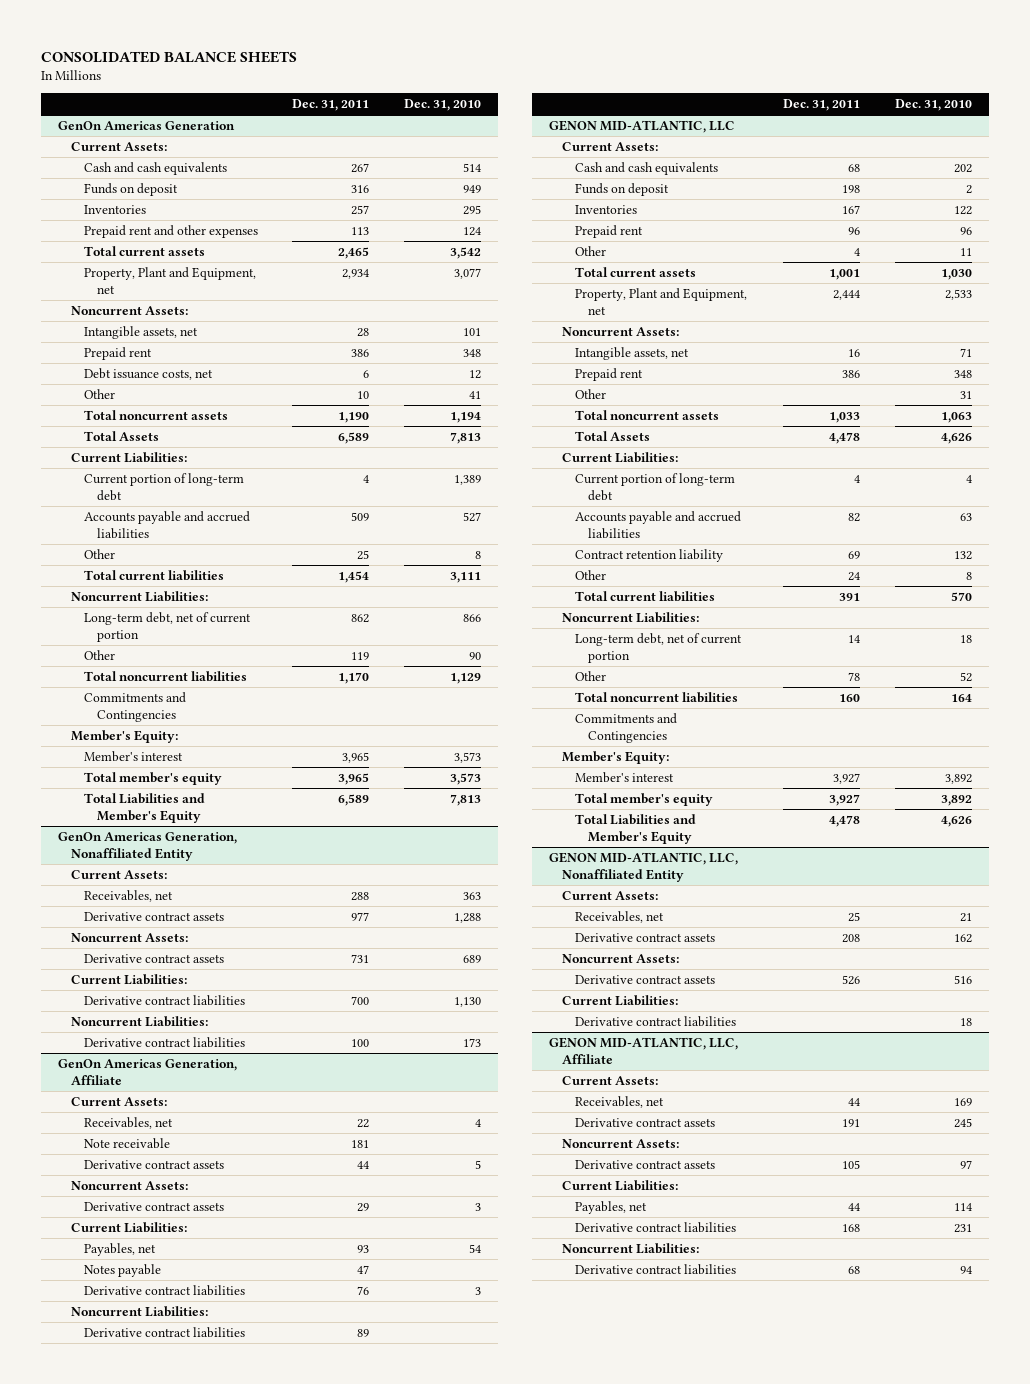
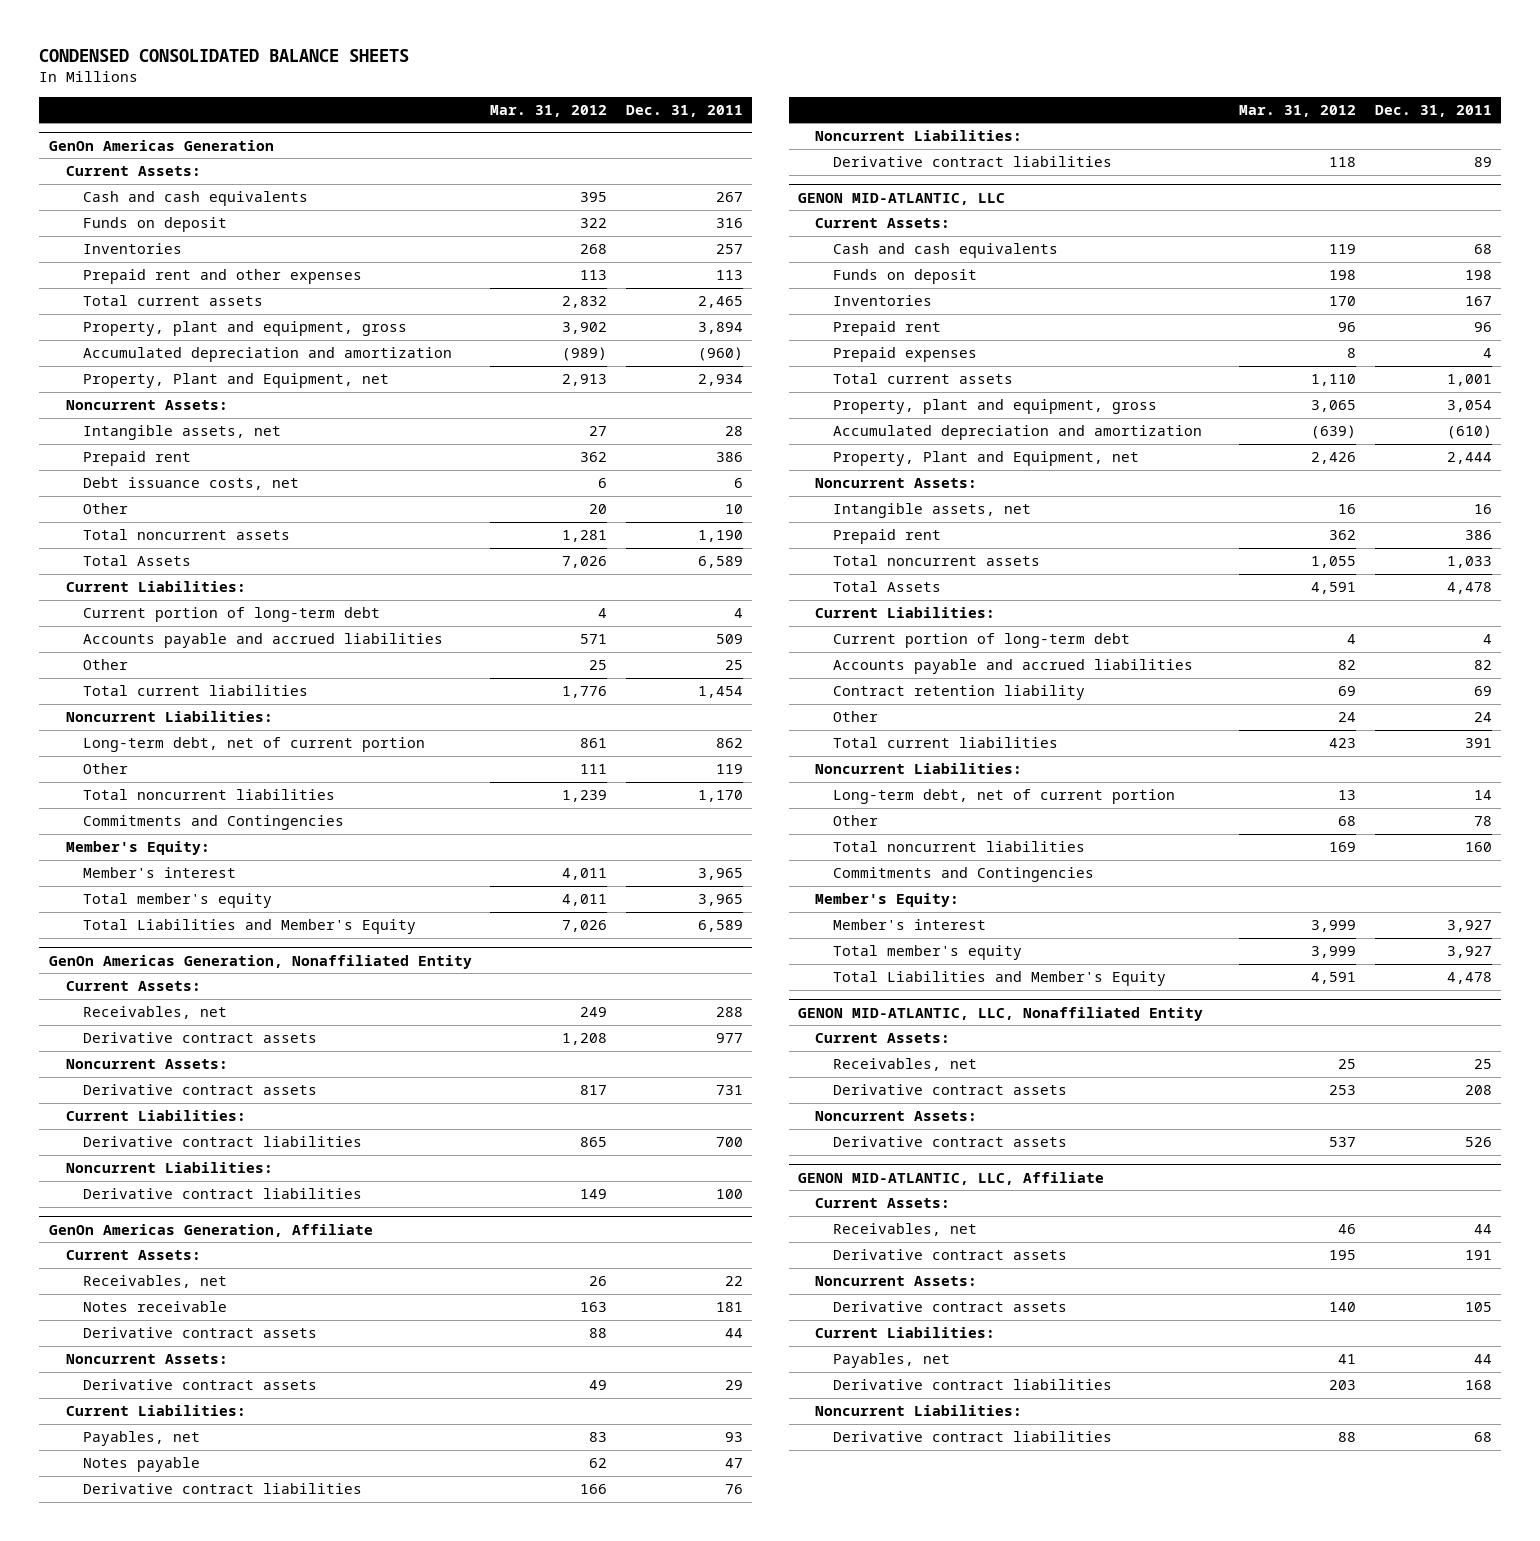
- CONSOLIDATED BALANCE SHEETS
+ CONDENSED CONSOLIDATED BALANCE SHEETS
- | Dec. 31, 2011 | Dec. 31, 2010
+ | Mar. 31, 2012 | Dec. 31, 2011
@ GenOn Americas Generation
+ Property, plant and equipment, gross | 3,902 | 3,894
+ Accumulated depreciation and amortization | (989) | (960)
@ GenOn Americas Generation, Affiliate
- Note receivable | 181 |
+ Notes receivable | 163 | 181
@ GENON MID-ATLANTIC, LLC
- Other | 4 | 11
+ Prepaid expenses | 8 | 4
+ Property, plant and equipment, gross | 3,065 | 3,054
+ Accumulated depreciation and amortization | (639) | (610)
- Other | | 31
@ GENON MID-ATLANTIC, LLC, Nonaffiliated Entity
- Current Liabilities:
- Derivative contract liabilities | | 18

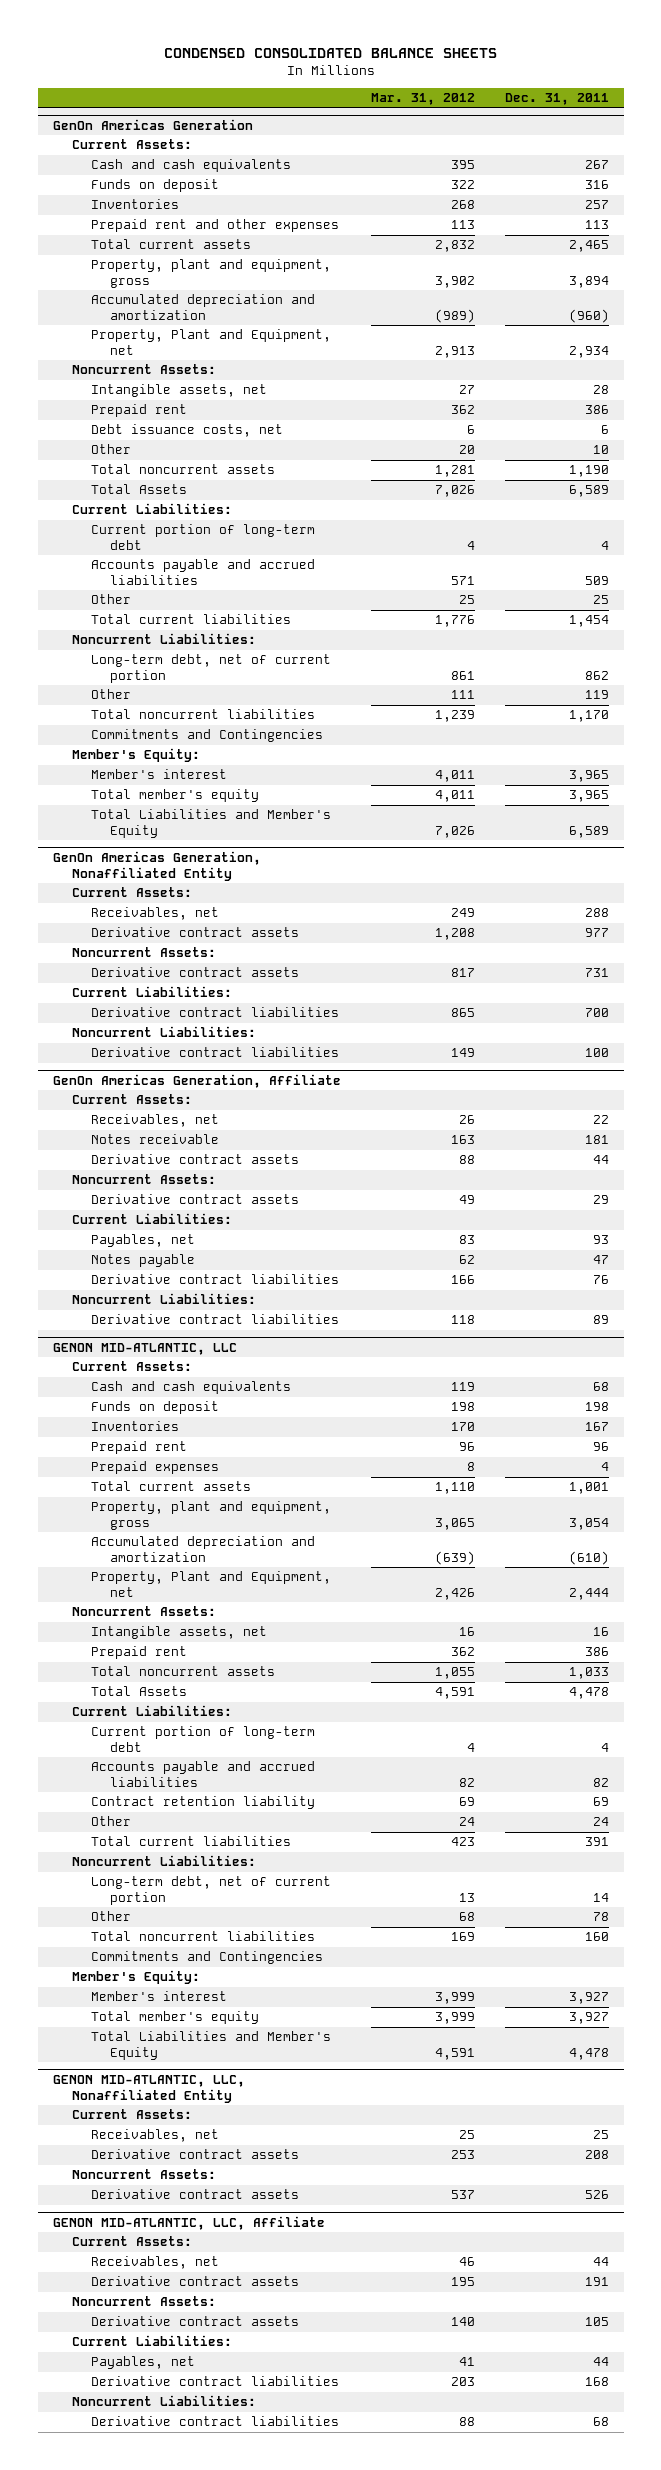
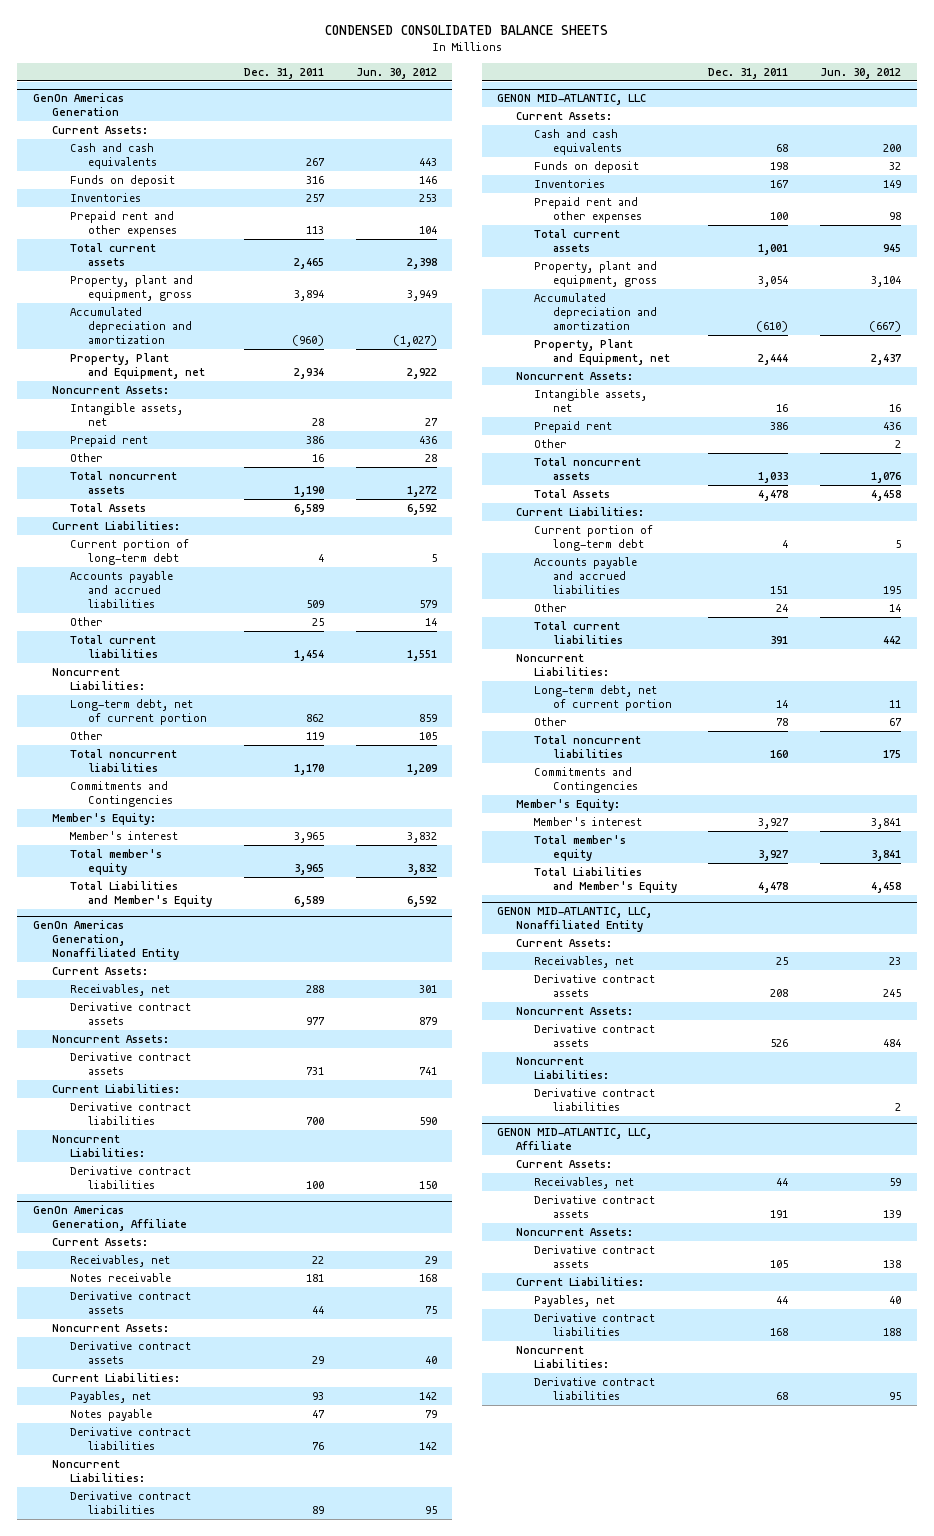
- | Mar. 31, 2012 | Dec. 31, 2011
+ | Dec. 31, 2011 | Jun. 30, 2012
@ GenOn Americas Generation
- Debt issuance costs, net | 6 | 6
- Other | 20 | 10
+ Other | 16 | 28
@ GENON MID-ATLANTIC, LLC
- Prepaid rent | 96 | 96
- Prepaid expenses | 8 | 4
+ Prepaid rent and other expenses | 100 | 98
+ Other | | 2
- Accounts payable and accrued liabilities | 82 | 82
- Contract retention liability | 69 | 69
+ Accounts payable and accrued liabilities | 151 | 195
@ GENON MID-ATLANTIC, LLC, Nonaffiliated Entity
+ Noncurrent Liabilities:
+ Derivative contract liabilities | | 2

